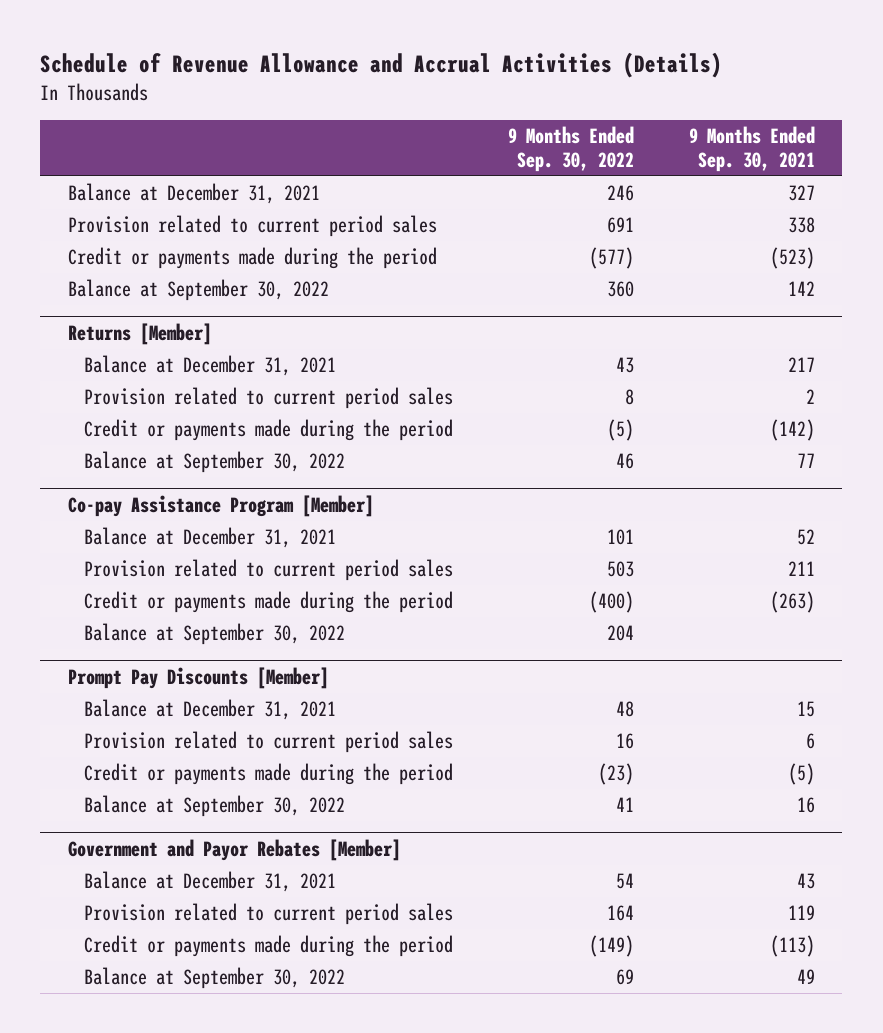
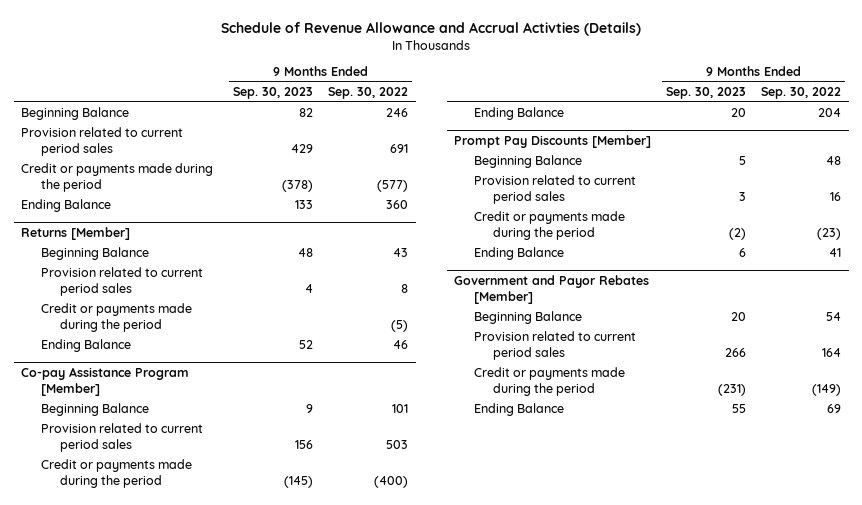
- Schedule of Revenue Allowance and Accrual Activities (Details)
+ Schedule of Revenue Allowance and Accrual Activties (Details)
- | 9 Months Ended Sep. 30, 2022 | 9 Months Ended Sep. 30, 2021
+ | 9 Months Ended Sep. 30, 2023 | 9 Months Ended Sep. 30, 2022
- Balance at December 31, 2021 | 246 | 327
+ Beginning Balance | 82 | 246
- Balance at September 30, 2022 | 360 | 142
+ Ending Balance | 133 | 360
@ Returns [Member]
- Balance at December 31, 2021 | 43 | 217
+ Beginning Balance | 48 | 43
- Balance at September 30, 2022 | 46 | 77
+ Ending Balance | 52 | 46
@ Co-pay Assistance Program [Member]
- Balance at December 31, 2021 | 101 | 52
+ Beginning Balance | 9 | 101
- Balance at September 30, 2022 | 204 |
+ Ending Balance | 20 | 204
@ Prompt Pay Discounts [Member]
- Balance at December 31, 2021 | 48 | 15
+ Beginning Balance | 5 | 48
- Balance at September 30, 2022 | 41 | 16
+ Ending Balance | 6 | 41
@ Government and Payor Rebates [Member]
- Balance at December 31, 2021 | 54 | 43
+ Beginning Balance | 20 | 54
- Balance at September 30, 2022 | 69 | 49
+ Ending Balance | 55 | 69

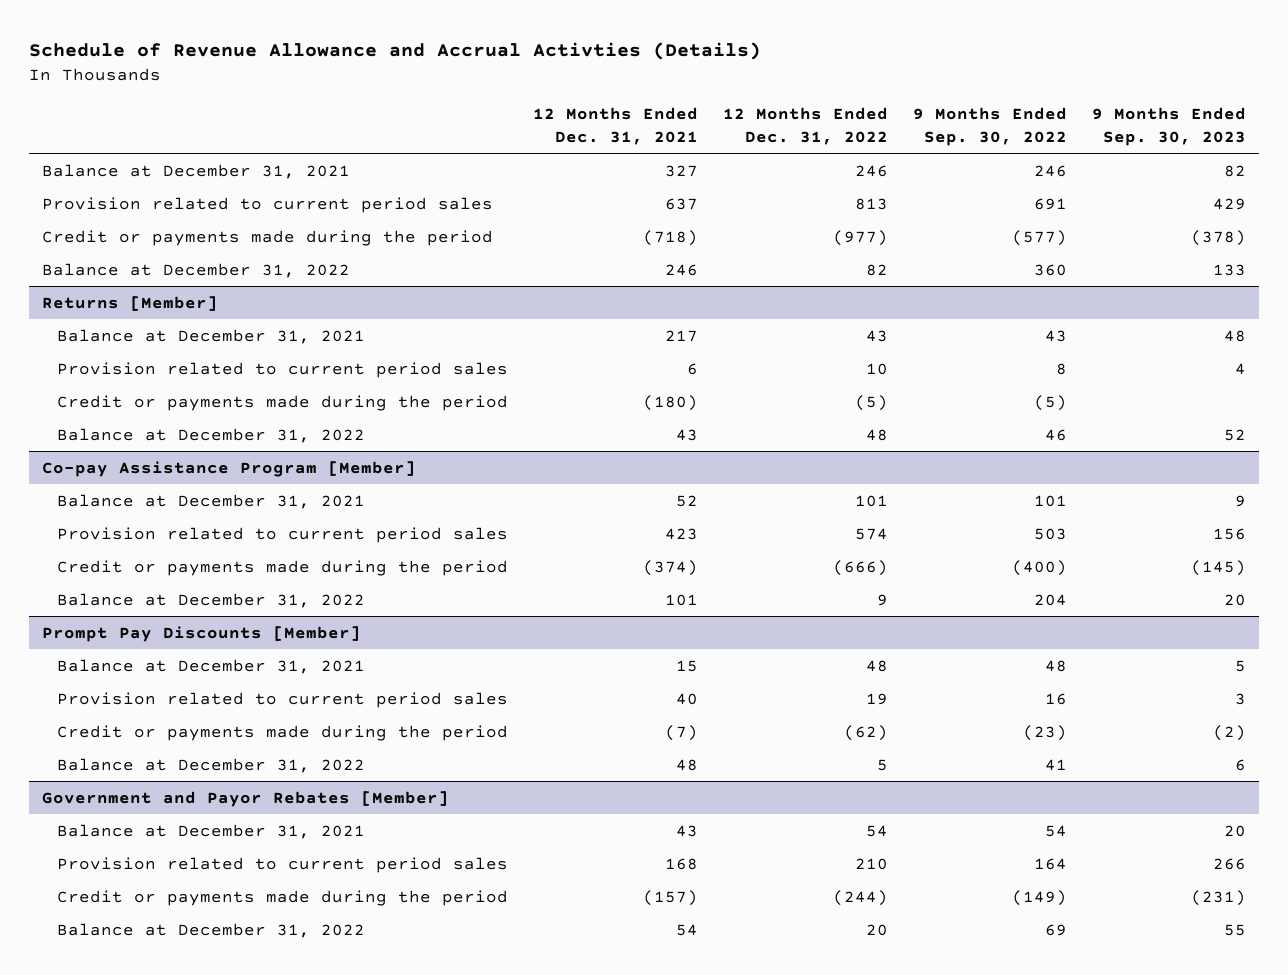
- | 9 Months Ended Sep. 30, 2023 | 9 Months Ended Sep. 30, 2022
+ | 12 Months Ended Dec. 31, 2021 | 12 Months Ended Dec. 31, 2022 | 9 Months Ended Sep. 30, 2022 | 9 Months Ended Sep. 30, 2023
- Beginning Balance | 82 | 246
+ Balance at December 31, 2021 | 327 | 246 | 246 | 82
- Ending Balance | 133 | 360
+ Balance at December 31, 2022 | 246 | 82 | 360 | 133
@ Returns [Member]
- Beginning Balance | 48 | 43
+ Balance at December 31, 2021 | 217 | 43 | 43 | 48
- Ending Balance | 52 | 46
+ Balance at December 31, 2022 | 43 | 48 | 46 | 52
@ Co-pay Assistance Program [Member]
- Beginning Balance | 9 | 101
+ Balance at December 31, 2021 | 52 | 101 | 101 | 9
- Ending Balance | 20 | 204
+ Balance at December 31, 2022 | 101 | 9 | 204 | 20
@ Prompt Pay Discounts [Member]
- Beginning Balance | 5 | 48
+ Balance at December 31, 2021 | 15 | 48 | 48 | 5
- Ending Balance | 6 | 41
+ Balance at December 31, 2022 | 48 | 5 | 41 | 6
@ Government and Payor Rebates [Member]
- Beginning Balance | 20 | 54
+ Balance at December 31, 2021 | 43 | 54 | 54 | 20
- Ending Balance | 55 | 69
+ Balance at December 31, 2022 | 54 | 20 | 69 | 55

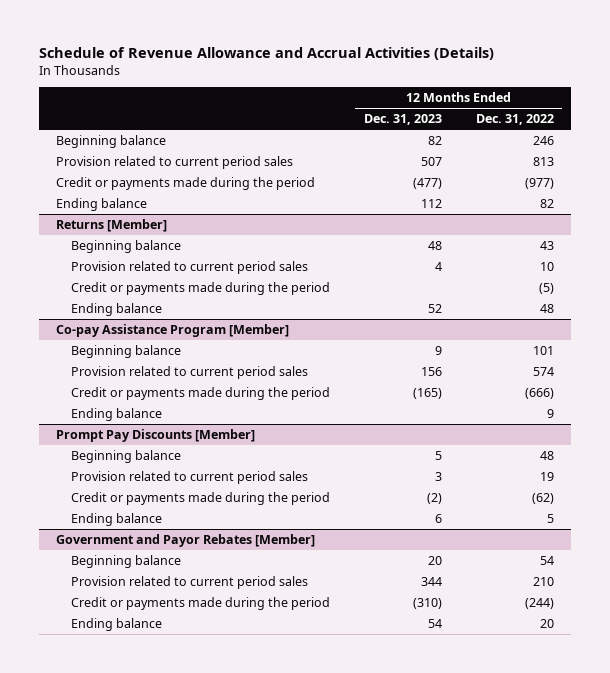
- Schedule of Revenue Allowance and Accrual Activties (Details)
+ Schedule of Revenue Allowance and Accrual Activities (Details)
- | 12 Months Ended Dec. 31, 2021 | 12 Months Ended Dec. 31, 2022 | 9 Months Ended Sep. 30, 2022 | 9 Months Ended Sep. 30, 2023
+ | 12 Months Ended Dec. 31, 2023 | 12 Months Ended Dec. 31, 2022
- Balance at December 31, 2021 | 327 | 246 | 246 | 82
+ Beginning balance | 82 | 246
- Balance at December 31, 2022 | 246 | 82 | 360 | 133
+ Ending balance | 112 | 82
@ Returns [Member]
- Balance at December 31, 2021 | 217 | 43 | 43 | 48
+ Beginning balance | 48 | 43
- Balance at December 31, 2022 | 43 | 48 | 46 | 52
+ Ending balance | 52 | 48
@ Co-pay Assistance Program [Member]
- Balance at December 31, 2021 | 52 | 101 | 101 | 9
+ Beginning balance | 9 | 101
- Balance at December 31, 2022 | 101 | 9 | 204 | 20
+ Ending balance | | 9
@ Prompt Pay Discounts [Member]
- Balance at December 31, 2021 | 15 | 48 | 48 | 5
+ Beginning balance | 5 | 48
- Balance at December 31, 2022 | 48 | 5 | 41 | 6
+ Ending balance | 6 | 5
@ Government and Payor Rebates [Member]
- Balance at December 31, 2021 | 43 | 54 | 54 | 20
+ Beginning balance | 20 | 54
- Balance at December 31, 2022 | 54 | 20 | 69 | 55
+ Ending balance | 54 | 20

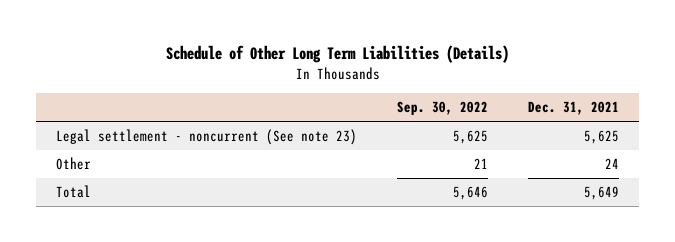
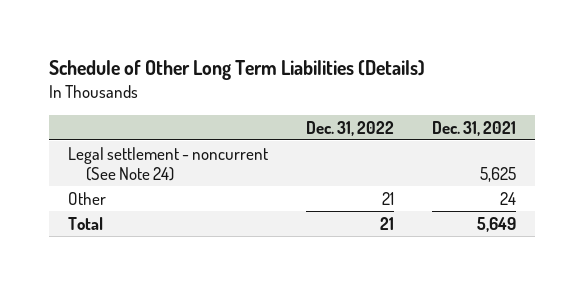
- | Sep. 30, 2022 | Dec. 31, 2021
+ | Dec. 31, 2022 | Dec. 31, 2021
- Legal settlement - noncurrent (See note 23) | 5,625 | 5,625
+ Legal settlement - noncurrent (See Note 24) | | 5,625

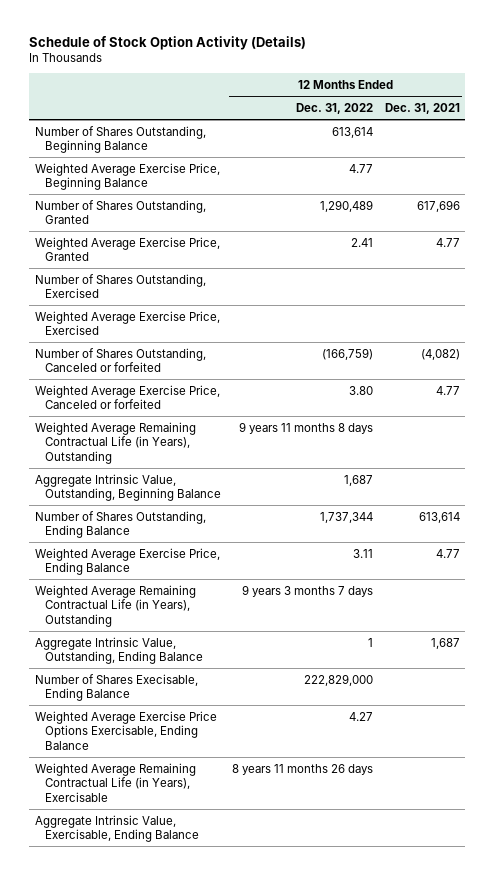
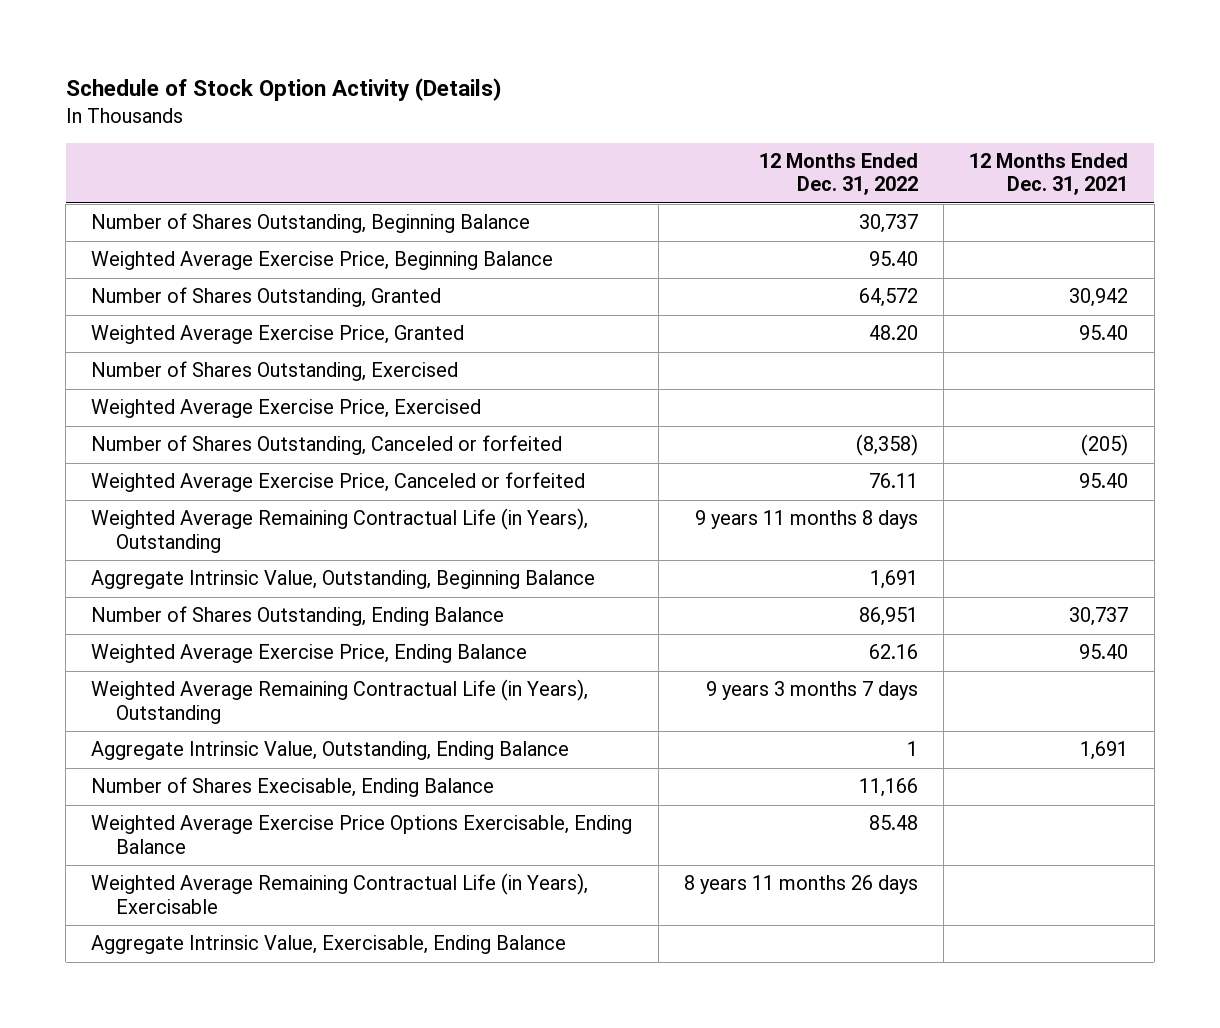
- Number of Shares Outstanding, Beginning Balance | 613,614 |
- Weighted Average Exercise Price, Beginning Balance | 4.77 |
- Number of Shares Outstanding, Granted | 1,290,489 | 617,696
- Weighted Average Exercise Price, Granted | 2.41 | 4.77
+ Number of Shares Outstanding, Beginning Balance | 30,737 |
+ Weighted Average Exercise Price, Beginning Balance | 95.40 |
+ Number of Shares Outstanding, Granted | 64,572 | 30,942
+ Weighted Average Exercise Price, Granted | 48.20 | 95.40
- Number of Shares Outstanding, Canceled or forfeited | (166,759) | (4,082)
- Weighted Average Exercise Price, Canceled or forfeited | 3.80 | 4.77
+ Number of Shares Outstanding, Canceled or forfeited | (8,358) | (205)
+ Weighted Average Exercise Price, Canceled or forfeited | 76.11 | 95.40
- Aggregate Intrinsic Value, Outstanding, Beginning Balance | 1,687 |
- Number of Shares Outstanding, Ending Balance | 1,737,344 | 613,614
- Weighted Average Exercise Price, Ending Balance | 3.11 | 4.77
+ Aggregate Intrinsic Value, Outstanding, Beginning Balance | 1,691 |
+ Number of Shares Outstanding, Ending Balance | 86,951 | 30,737
+ Weighted Average Exercise Price, Ending Balance | 62.16 | 95.40
- Aggregate Intrinsic Value, Outstanding, Ending Balance | 1 | 1,687
- Number of Shares Execisable, Ending Balance | 222,829,000 |
- Weighted Average Exercise Price Options Exercisable, Ending Balance | 4.27 |
+ Aggregate Intrinsic Value, Outstanding, Ending Balance | 1 | 1,691
+ Number of Shares Execisable, Ending Balance | 11,166 |
+ Weighted Average Exercise Price Options Exercisable, Ending Balance | 85.48 |

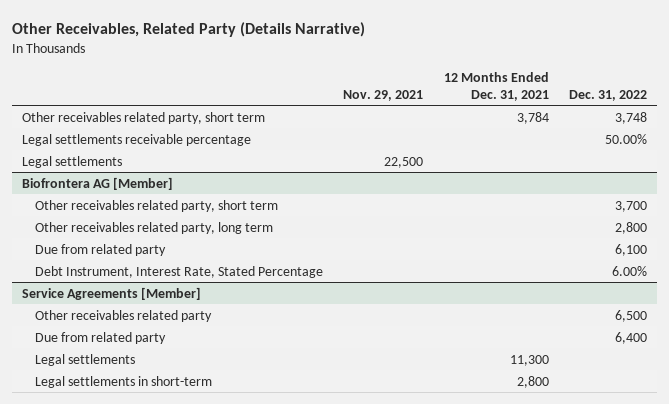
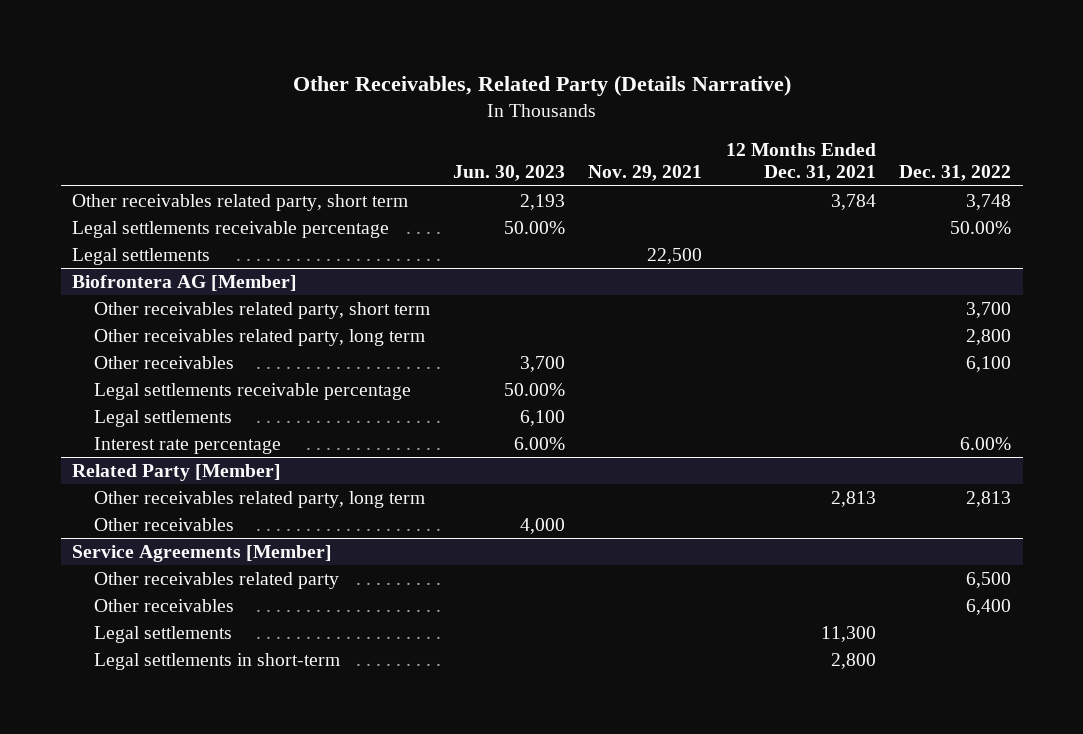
- | Nov. 29, 2021 | 12 Months Ended Dec. 31, 2021 | Dec. 31, 2022
+ | Jun. 30, 2023 | Nov. 29, 2021 | 12 Months Ended Dec. 31, 2021 | Dec. 31, 2022
@ Biofrontera AG [Member]
- Due from related party | | | 6,100
- Debt Instrument, Interest Rate, Stated Percentage | | | 6.00%
+ Other receivables | 3,700 | | | 6,100
+ Legal settlements receivable percentage | 50.00% | | |
+ Legal settlements | 6,100 | | |
+ Interest rate percentage | 6.00% | | | 6.00%
+ Related Party [Member]
+ Other receivables related party, long term | | | 2,813 | 2,813
+ Other receivables | 4,000 | | |
@ Service Agreements [Member]
- Due from related party | | | 6,400
+ Other receivables | | | | 6,400

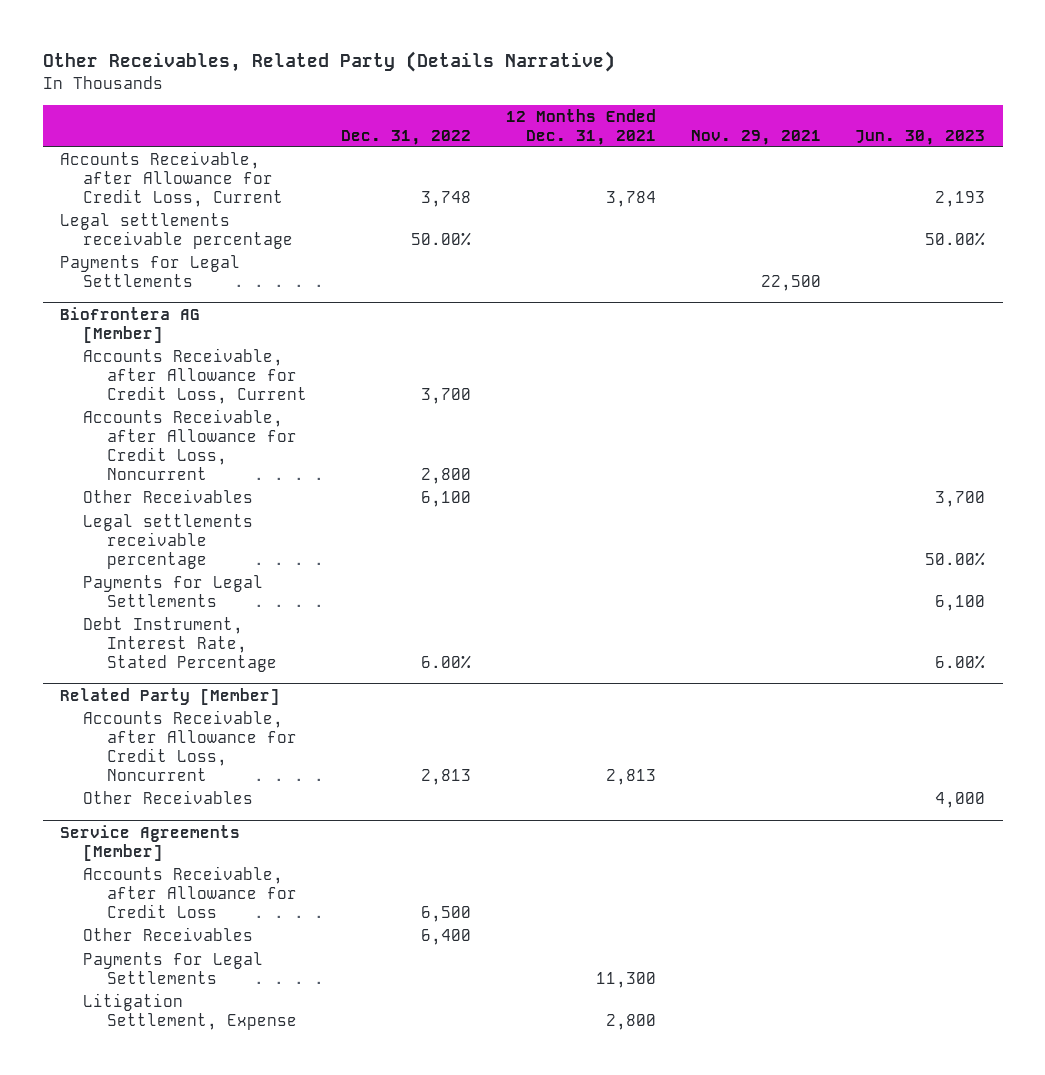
- | Jun. 30, 2023 | Nov. 29, 2021 | 12 Months Ended Dec. 31, 2021 | Dec. 31, 2022
+ | Dec. 31, 2022 | 12 Months Ended Dec. 31, 2021 | Nov. 29, 2021 | Jun. 30, 2023
- Other receivables related party, short term | 2,193 | | 3,784 | 3,748
+ Accounts Receivable, after Allowance for Credit Loss, Current | 3,748 | 3,784 | | 2,193
- Legal settlements | | 22,500 | |
+ Payments for Legal Settlements | | | 22,500 |
@ Biofrontera AG [Member]
- Other receivables related party, short term | | | | 3,700
- Other receivables related party, long term | | | | 2,800
- Other receivables | 3,700 | | | 6,100
+ Accounts Receivable, after Allowance for Credit Loss, Current | 3,700 | | |
+ Accounts Receivable, after Allowance for Credit Loss, Noncurrent | 2,800 | | |
+ Other Receivables | 6,100 | | | 3,700
- Legal settlements | 6,100 | | |
- Interest rate percentage | 6.00% | | | 6.00%
+ Payments for Legal Settlements | | | | 6,100
+ Debt Instrument, Interest Rate, Stated Percentage | 6.00% | | | 6.00%
@ Related Party [Member]
- Other receivables related party, long term | | | 2,813 | 2,813
- Other receivables | 4,000 | | |
+ Accounts Receivable, after Allowance for Credit Loss, Noncurrent | 2,813 | 2,813 | |
+ Other Receivables | | | | 4,000
@ Service Agreements [Member]
- Other receivables related party | | | | 6,500
- Other receivables | | | | 6,400
- Legal settlements | | | 11,300 |
- Legal settlements in short-term | | | 2,800 |
+ Accounts Receivable, after Allowance for Credit Loss | 6,500 | | |
+ Other Receivables | 6,400 | | |
+ Payments for Legal Settlements | | 11,300 | |
+ Litigation Settlement, Expense | | 2,800 | |

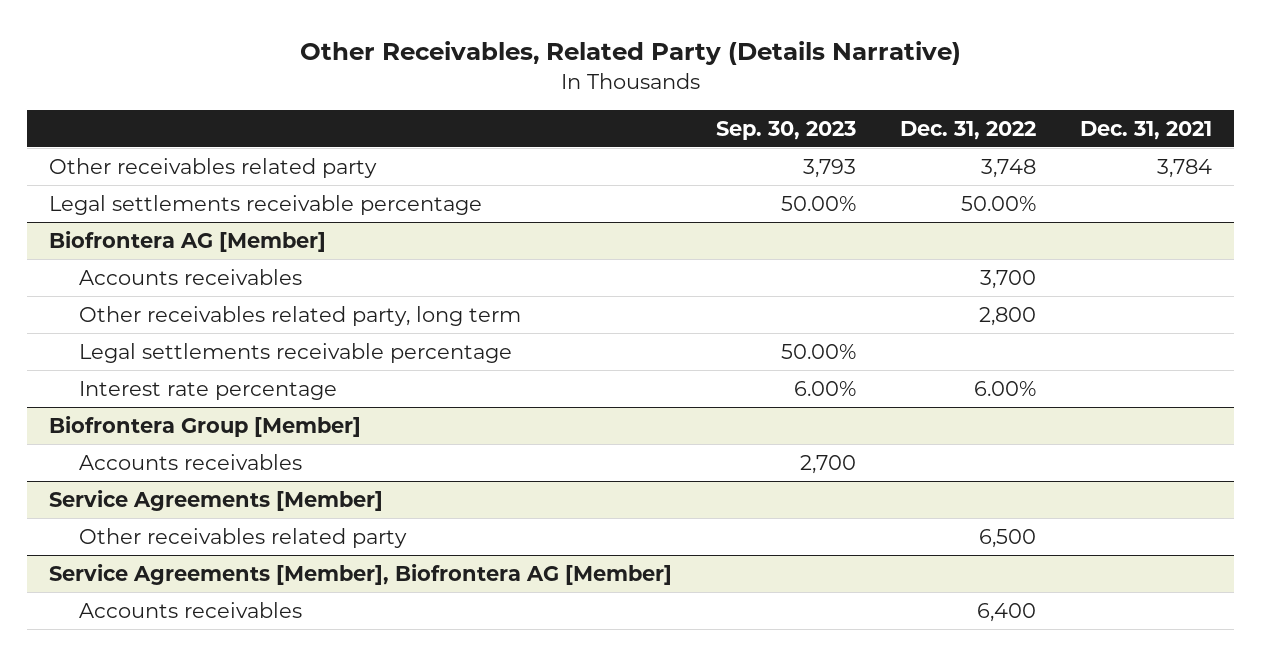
- | Dec. 31, 2022 | 12 Months Ended Dec. 31, 2021 | Nov. 29, 2021 | Jun. 30, 2023
+ | Sep. 30, 2023 | Dec. 31, 2022 | Dec. 31, 2021
- Accounts Receivable, after Allowance for Credit Loss, Current | 3,748 | 3,784 | | 2,193
+ Other receivables related party | 3,793 | 3,748 | 3,784
- Payments for Legal Settlements | | | 22,500 |
@ Biofrontera AG [Member]
- Accounts Receivable, after Allowance for Credit Loss, Current | 3,700 | | |
- Accounts Receivable, after Allowance for Credit Loss, Noncurrent | 2,800 | | |
- Other Receivables | 6,100 | | | 3,700
+ Accounts receivables | | 3,700 |
+ Other receivables related party, long term | | 2,800 |
- Payments for Legal Settlements | | | | 6,100
- Debt Instrument, Interest Rate, Stated Percentage | 6.00% | | | 6.00%
- Related Party [Member]
- Accounts Receivable, after Allowance for Credit Loss, Noncurrent | 2,813 | 2,813 | |
- Other Receivables | | | | 4,000
@ Biofrontera AG [Member]
+ Interest rate percentage | 6.00% | 6.00% |
+ Biofrontera Group [Member]
+ Accounts receivables | 2,700 | |
@ Service Agreements [Member]
- Accounts Receivable, after Allowance for Credit Loss | 6,500 | | |
- Other Receivables | 6,400 | | |
- Payments for Legal Settlements | | 11,300 | |
- Litigation Settlement, Expense | | 2,800 | |
+ Other receivables related party | | 6,500 |
+ Service Agreements [Member], Biofrontera AG [Member]
+ Accounts receivables | | 6,400 |

